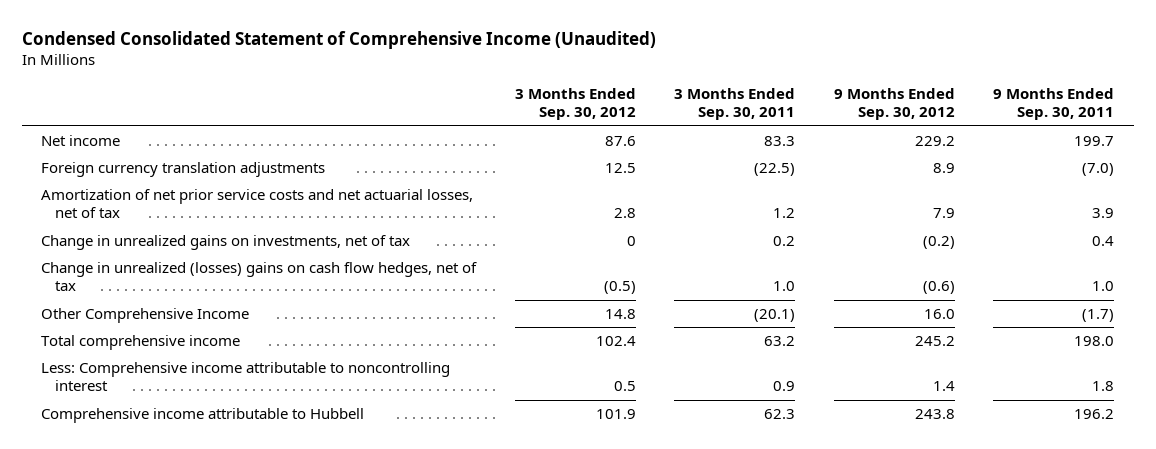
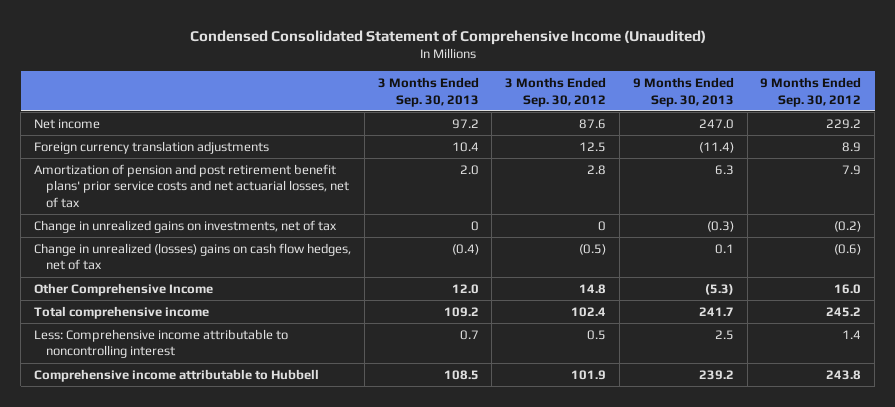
- | 3 Months Ended Sep. 30, 2012 | 3 Months Ended Sep. 30, 2011 | 9 Months Ended Sep. 30, 2012 | 9 Months Ended Sep. 30, 2011
+ | 3 Months Ended Sep. 30, 2013 | 3 Months Ended Sep. 30, 2012 | 9 Months Ended Sep. 30, 2013 | 9 Months Ended Sep. 30, 2012
- Amortization of net prior service costs and net actuarial losses, net of tax | 2.8 | 1.2 | 7.9 | 3.9
+ Amortization of pension and post retirement benefit plans' prior service costs and net actuarial losses, net of tax | 2.0 | 2.8 | 6.3 | 7.9

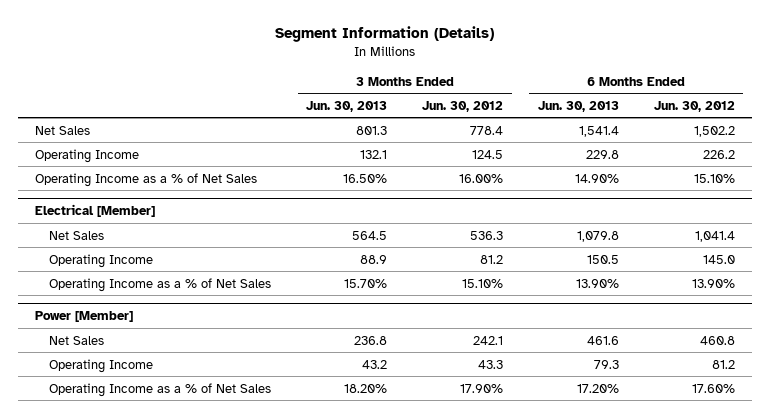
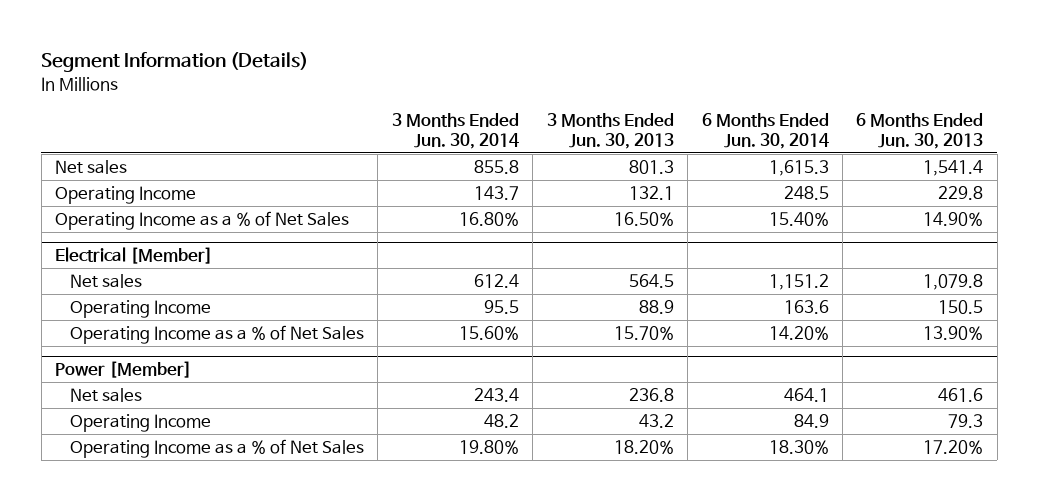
- | 3 Months Ended Jun. 30, 2013 | 3 Months Ended Jun. 30, 2012 | 6 Months Ended Jun. 30, 2013 | 6 Months Ended Jun. 30, 2012
+ | 3 Months Ended Jun. 30, 2014 | 3 Months Ended Jun. 30, 2013 | 6 Months Ended Jun. 30, 2014 | 6 Months Ended Jun. 30, 2013
- Net Sales | 801.3 | 778.4 | 1,541.4 | 1,502.2
+ Net sales | 855.8 | 801.3 | 1,615.3 | 1,541.4
@ Electrical [Member]
- Net Sales | 564.5 | 536.3 | 1,079.8 | 1,041.4
+ Net sales | 612.4 | 564.5 | 1,151.2 | 1,079.8
@ Power [Member]
- Net Sales | 236.8 | 242.1 | 461.6 | 460.8
+ Net sales | 243.4 | 236.8 | 464.1 | 461.6

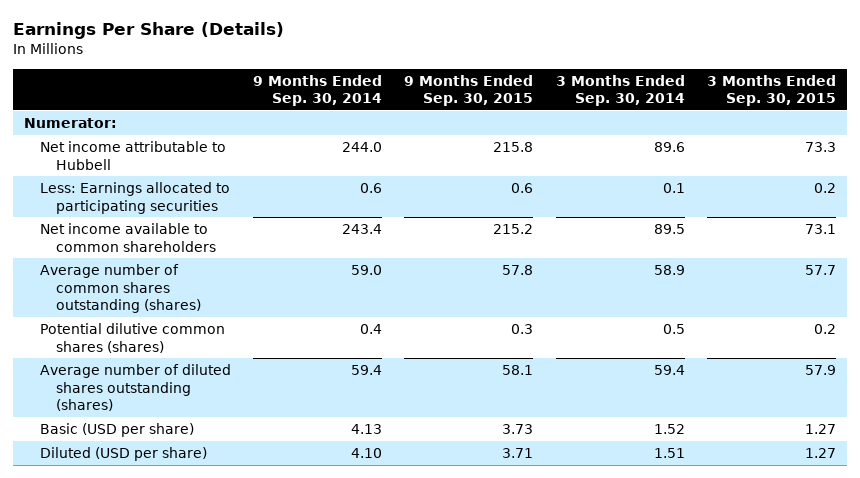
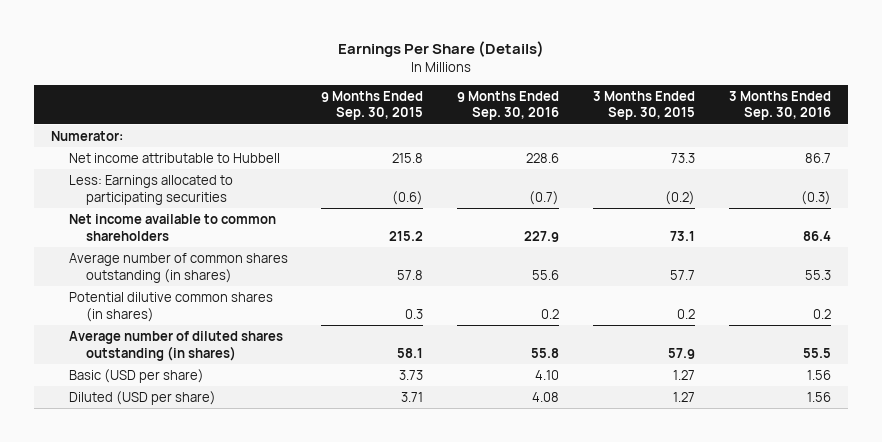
- | 9 Months Ended Sep. 30, 2014 | 9 Months Ended Sep. 30, 2015 | 3 Months Ended Sep. 30, 2014 | 3 Months Ended Sep. 30, 2015
+ | 9 Months Ended Sep. 30, 2015 | 9 Months Ended Sep. 30, 2016 | 3 Months Ended Sep. 30, 2015 | 3 Months Ended Sep. 30, 2016
- Less: Earnings allocated to participating securities | 0.6 | 0.6 | 0.1 | 0.2
+ Less: Earnings allocated to participating securities | (0.6) | (0.7) | (0.2) | (0.3)
- Average number of common shares outstanding (shares) | 59.0 | 57.8 | 58.9 | 57.7
- Potential dilutive common shares (shares) | 0.4 | 0.3 | 0.5 | 0.2
- Average number of diluted shares outstanding (shares) | 59.4 | 58.1 | 59.4 | 57.9
+ Average number of common shares outstanding (in shares) | 57.8 | 55.6 | 57.7 | 55.3
+ Potential dilutive common shares (in shares) | 0.3 | 0.2 | 0.2 | 0.2
+ Average number of diluted shares outstanding (in shares) | 58.1 | 55.8 | 57.9 | 55.5

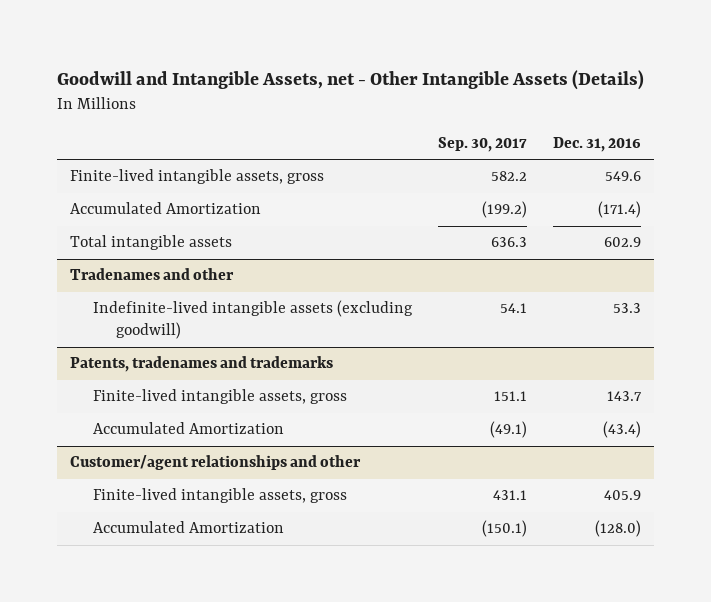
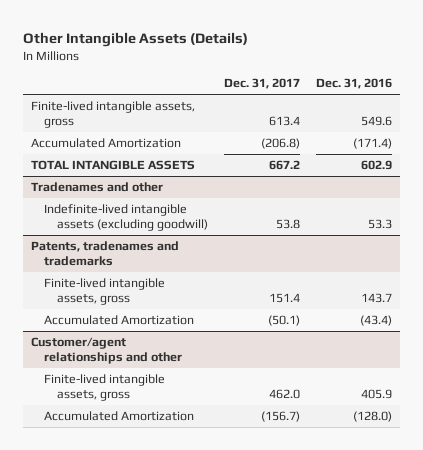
- Goodwill and Intangible Assets, net - Other Intangible Assets (Details)
+ Other Intangible Assets (Details)
- | Sep. 30, 2017 | Dec. 31, 2016
+ | Dec. 31, 2017 | Dec. 31, 2016
- Total intangible assets | 636.3 | 602.9
+ TOTAL INTANGIBLE ASSETS | 667.2 | 602.9

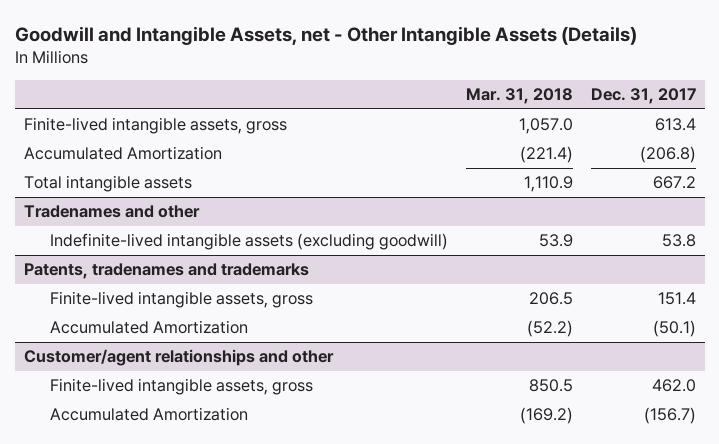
- Other Intangible Assets (Details)
+ Goodwill and Intangible Assets, net - Other Intangible Assets (Details)
- | Dec. 31, 2017 | Dec. 31, 2016
+ | Mar. 31, 2018 | Dec. 31, 2017
- TOTAL INTANGIBLE ASSETS | 667.2 | 602.9
+ Total intangible assets | 1,110.9 | 667.2

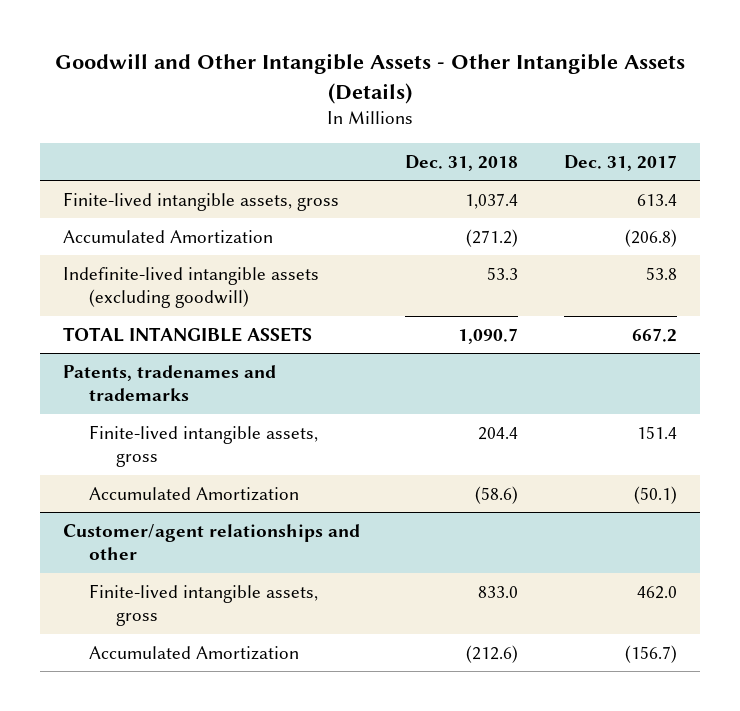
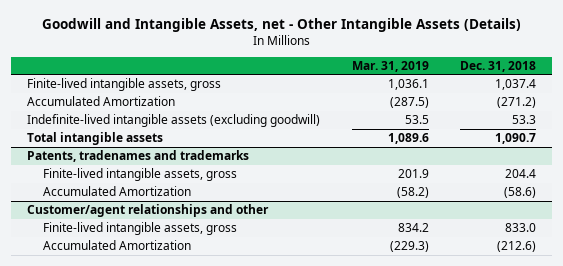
- Goodwill and Other Intangible Assets - Other Intangible Assets (Details)
+ Goodwill and Intangible Assets, net - Other Intangible Assets (Details)
- | Dec. 31, 2018 | Dec. 31, 2017
+ | Mar. 31, 2019 | Dec. 31, 2018
- TOTAL INTANGIBLE ASSETS | 1,090.7 | 667.2
+ Total intangible assets | 1,089.6 | 1,090.7

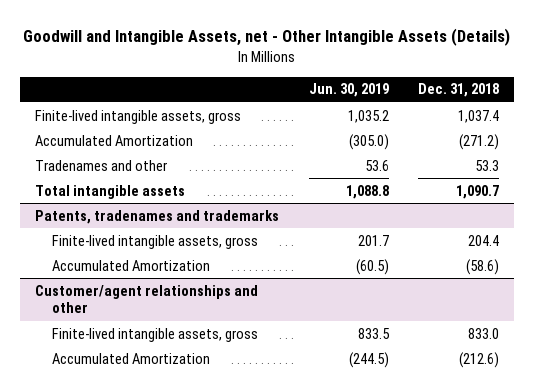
- | Mar. 31, 2019 | Dec. 31, 2018
+ | Jun. 30, 2019 | Dec. 31, 2018
- Indefinite-lived intangible assets (excluding goodwill) | 53.5 | 53.3
+ Tradenames and other | 53.6 | 53.3

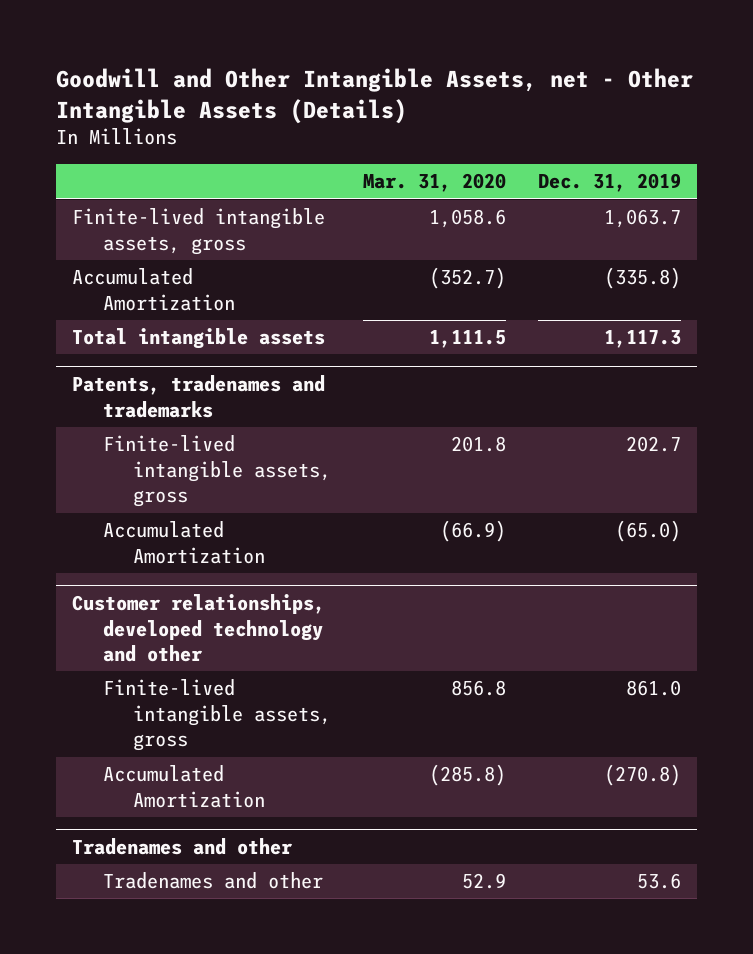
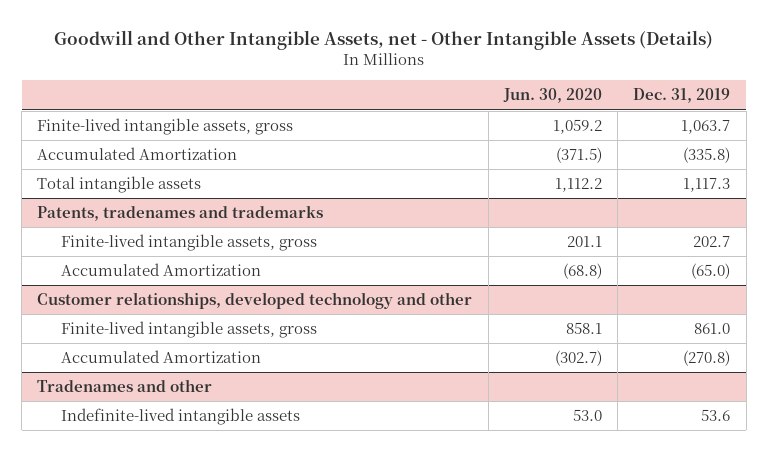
- | Mar. 31, 2020 | Dec. 31, 2019
+ | Jun. 30, 2020 | Dec. 31, 2019
@ Tradenames and other
- Tradenames and other | 52.9 | 53.6
+ Indefinite-lived intangible assets | 53.0 | 53.6

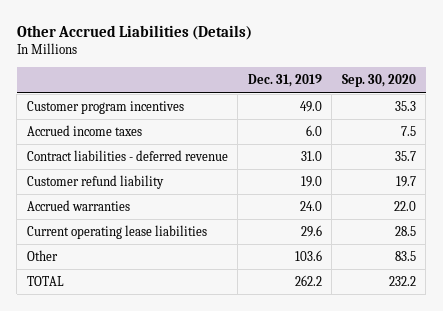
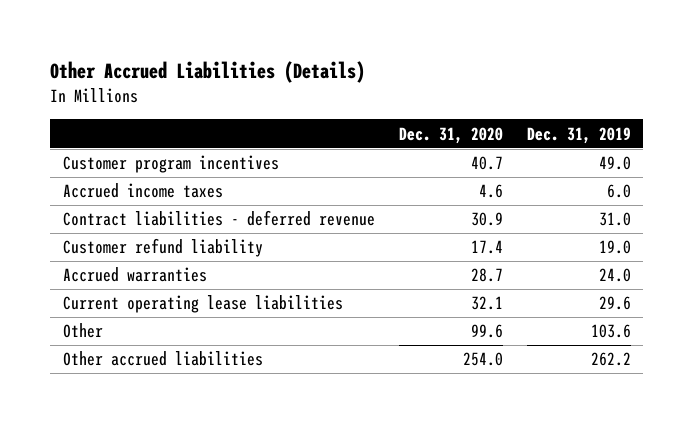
- | Dec. 31, 2019 | Sep. 30, 2020
+ | Dec. 31, 2020 | Dec. 31, 2019
- TOTAL | 262.2 | 232.2
+ Other accrued liabilities | 254.0 | 262.2

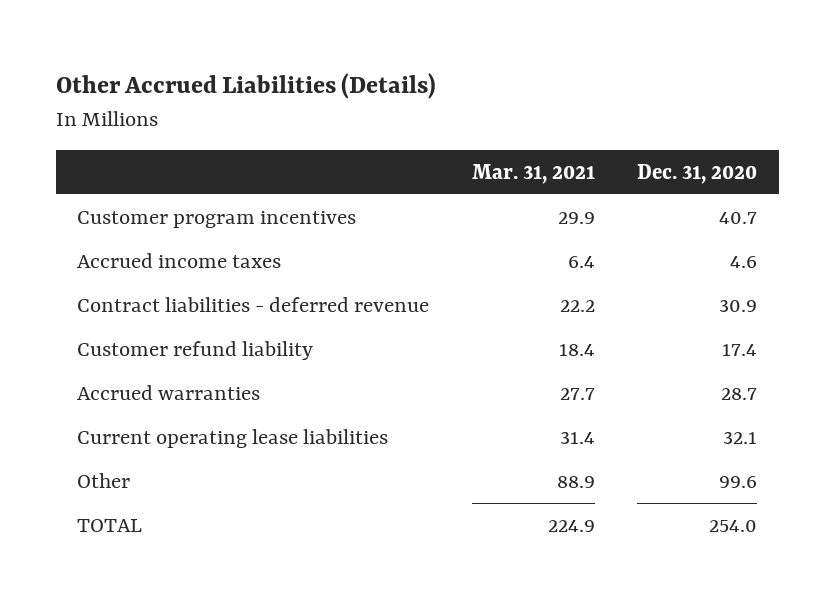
- | Dec. 31, 2020 | Dec. 31, 2019
+ | Mar. 31, 2021 | Dec. 31, 2020
- Other accrued liabilities | 254.0 | 262.2
+ TOTAL | 224.9 | 254.0

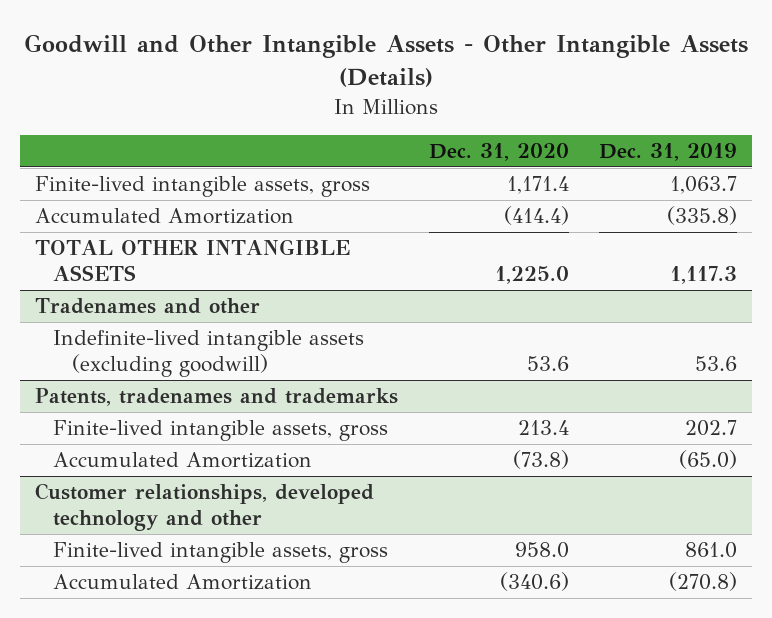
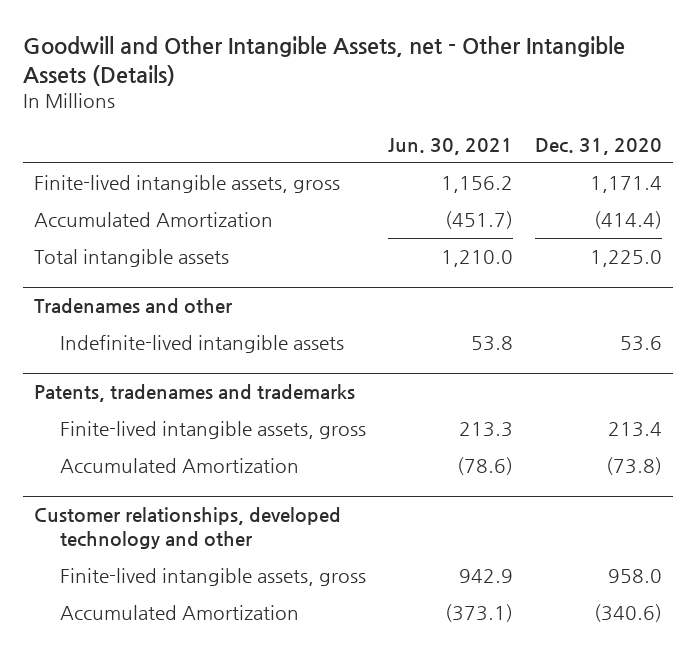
- Goodwill and Other Intangible Assets - Other Intangible Assets (Details)
+ Goodwill and Other Intangible Assets, net - Other Intangible Assets (Details)
- | Dec. 31, 2020 | Dec. 31, 2019
+ | Jun. 30, 2021 | Dec. 31, 2020
- TOTAL OTHER INTANGIBLE ASSETS | 1,225.0 | 1,117.3
+ Total intangible assets | 1,210.0 | 1,225.0
@ Tradenames and other
- Indefinite-lived intangible assets (excluding goodwill) | 53.6 | 53.6
+ Indefinite-lived intangible assets | 53.8 | 53.6

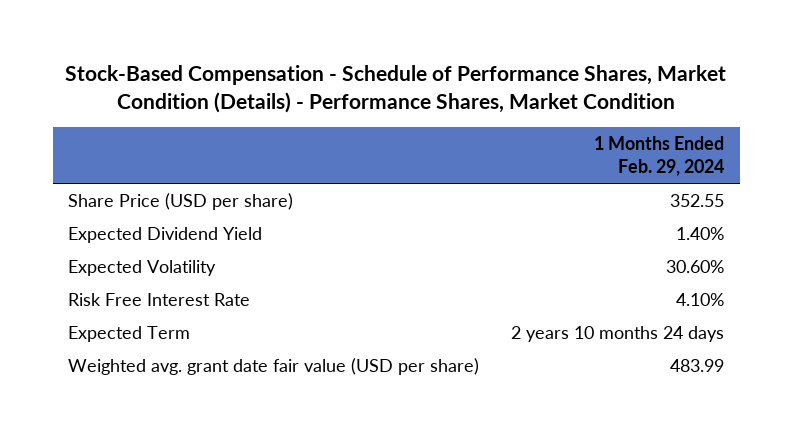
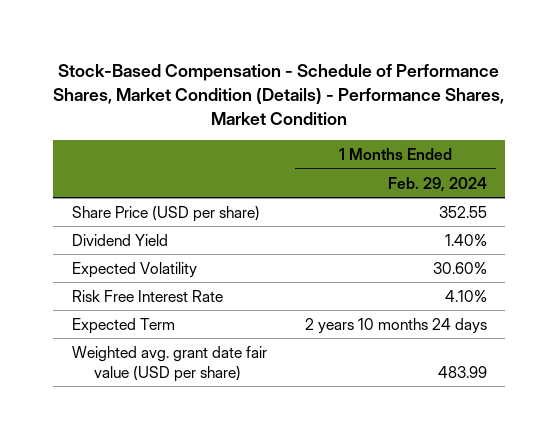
- Expected Dividend Yield | 1.40%
+ Dividend Yield | 1.40%

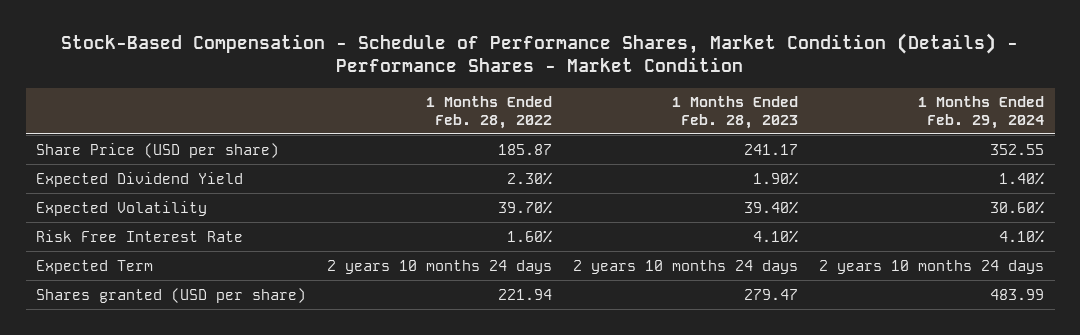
- Stock-Based Compensation - Schedule of Performance Shares, Market Condition (Details) - Performance Shares, Market Condition
+ Stock-Based Compensation - Schedule of Performance Shares, Market Condition (Details) - Performance Shares - Market Condition
- | 1 Months Ended Feb. 29, 2024
+ | 1 Months Ended Feb. 28, 2022 | 1 Months Ended Feb. 28, 2023 | 1 Months Ended Feb. 29, 2024
- Dividend Yield | 1.40%
+ Expected Dividend Yield | 2.30% | 1.90% | 1.40%
- Weighted avg. grant date fair value (USD per share) | 483.99
+ Shares granted (USD per share) | 221.94 | 279.47 | 483.99

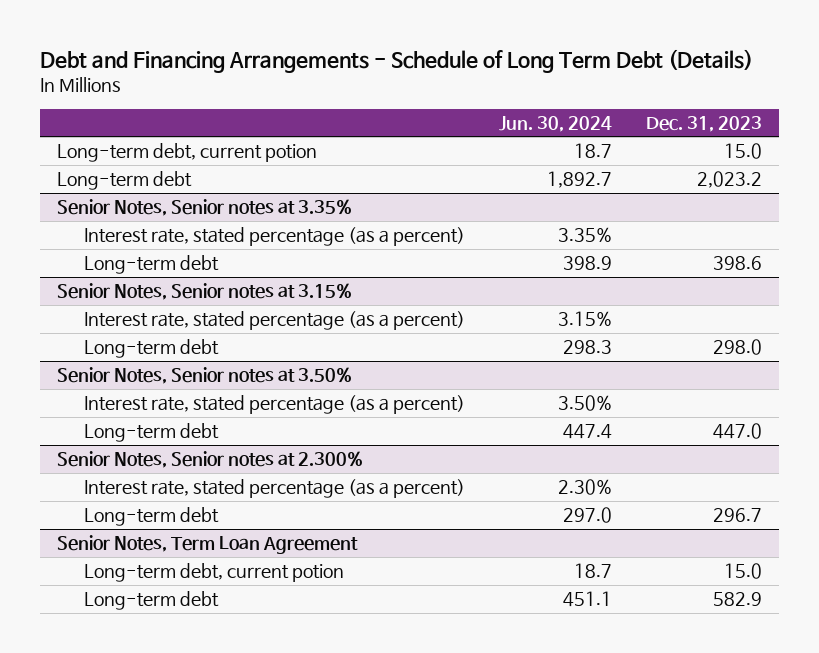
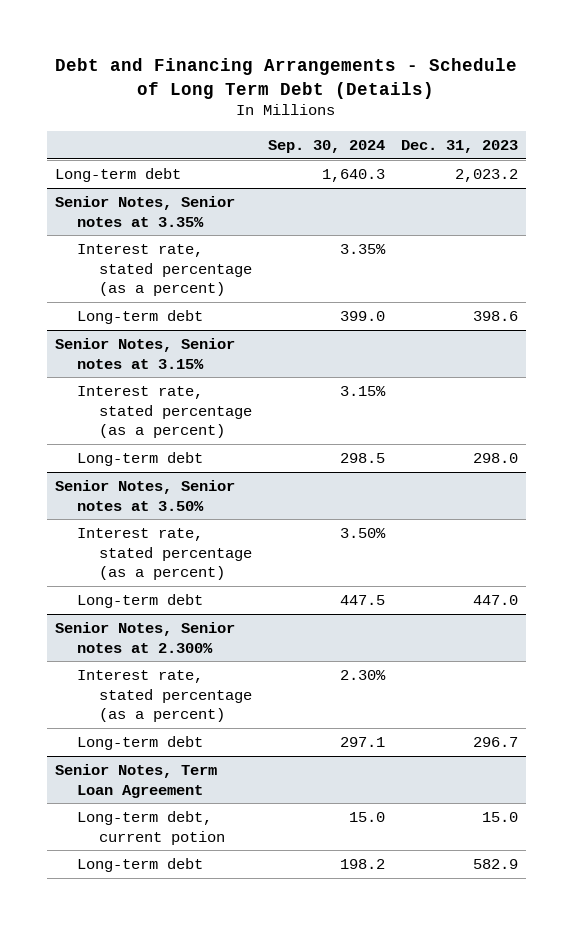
- | Jun. 30, 2024 | Dec. 31, 2023
+ | Sep. 30, 2024 | Dec. 31, 2023
- Long-term debt, current potion | 18.7 | 15.0

